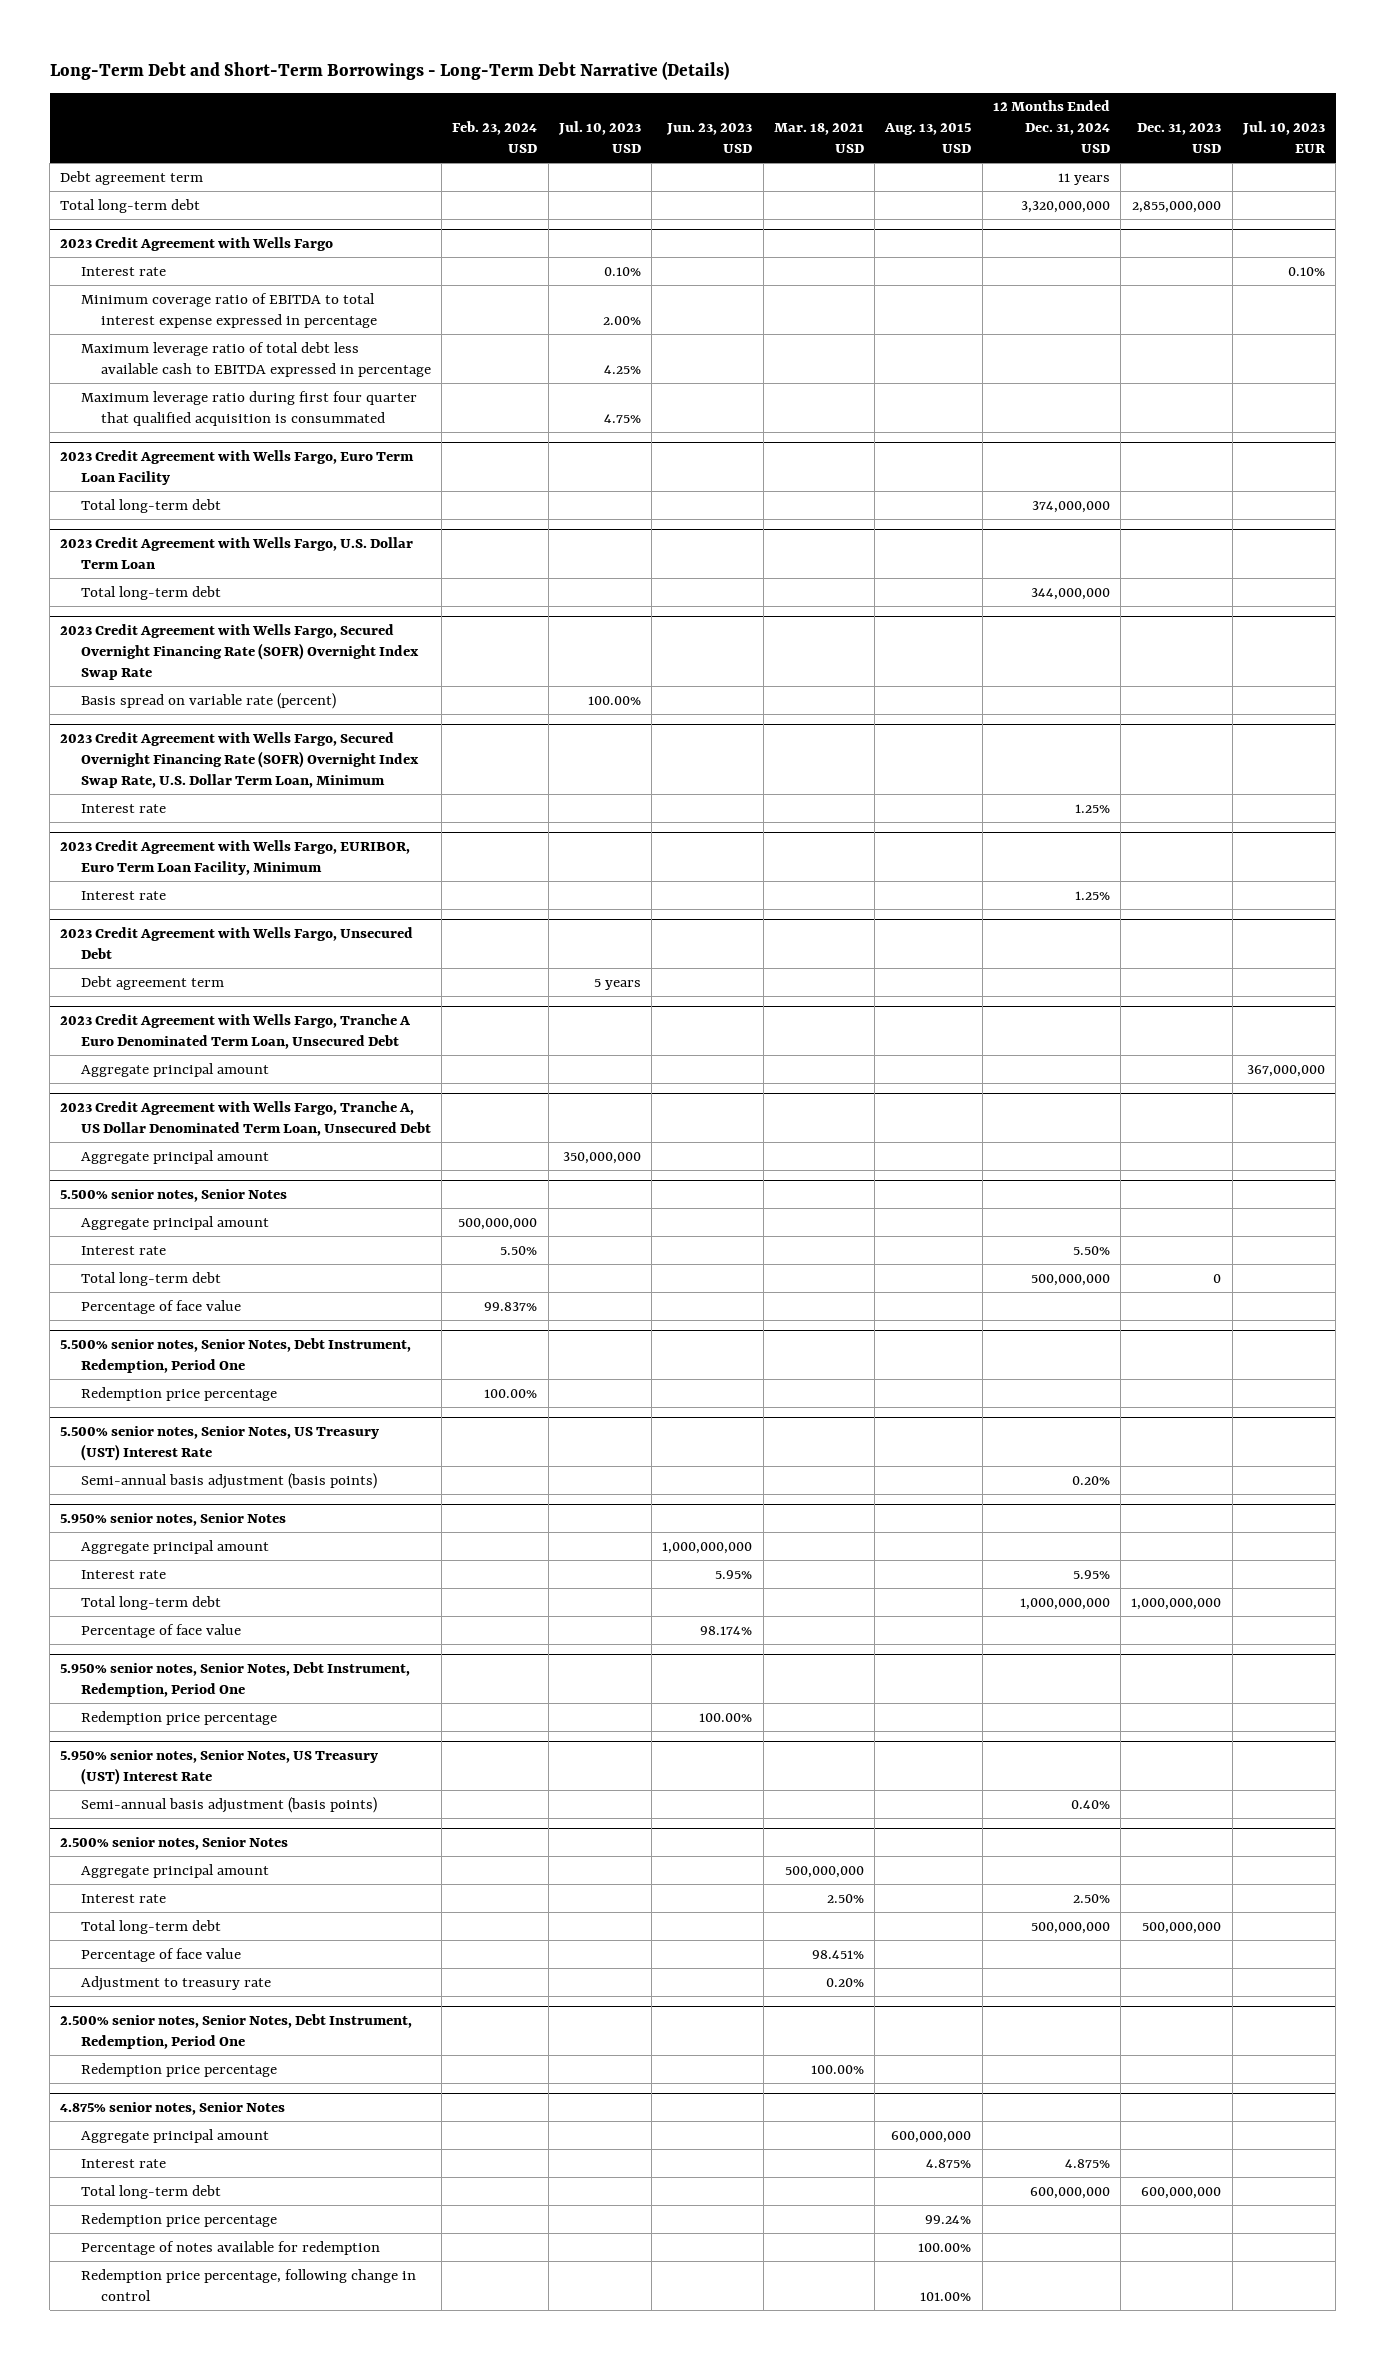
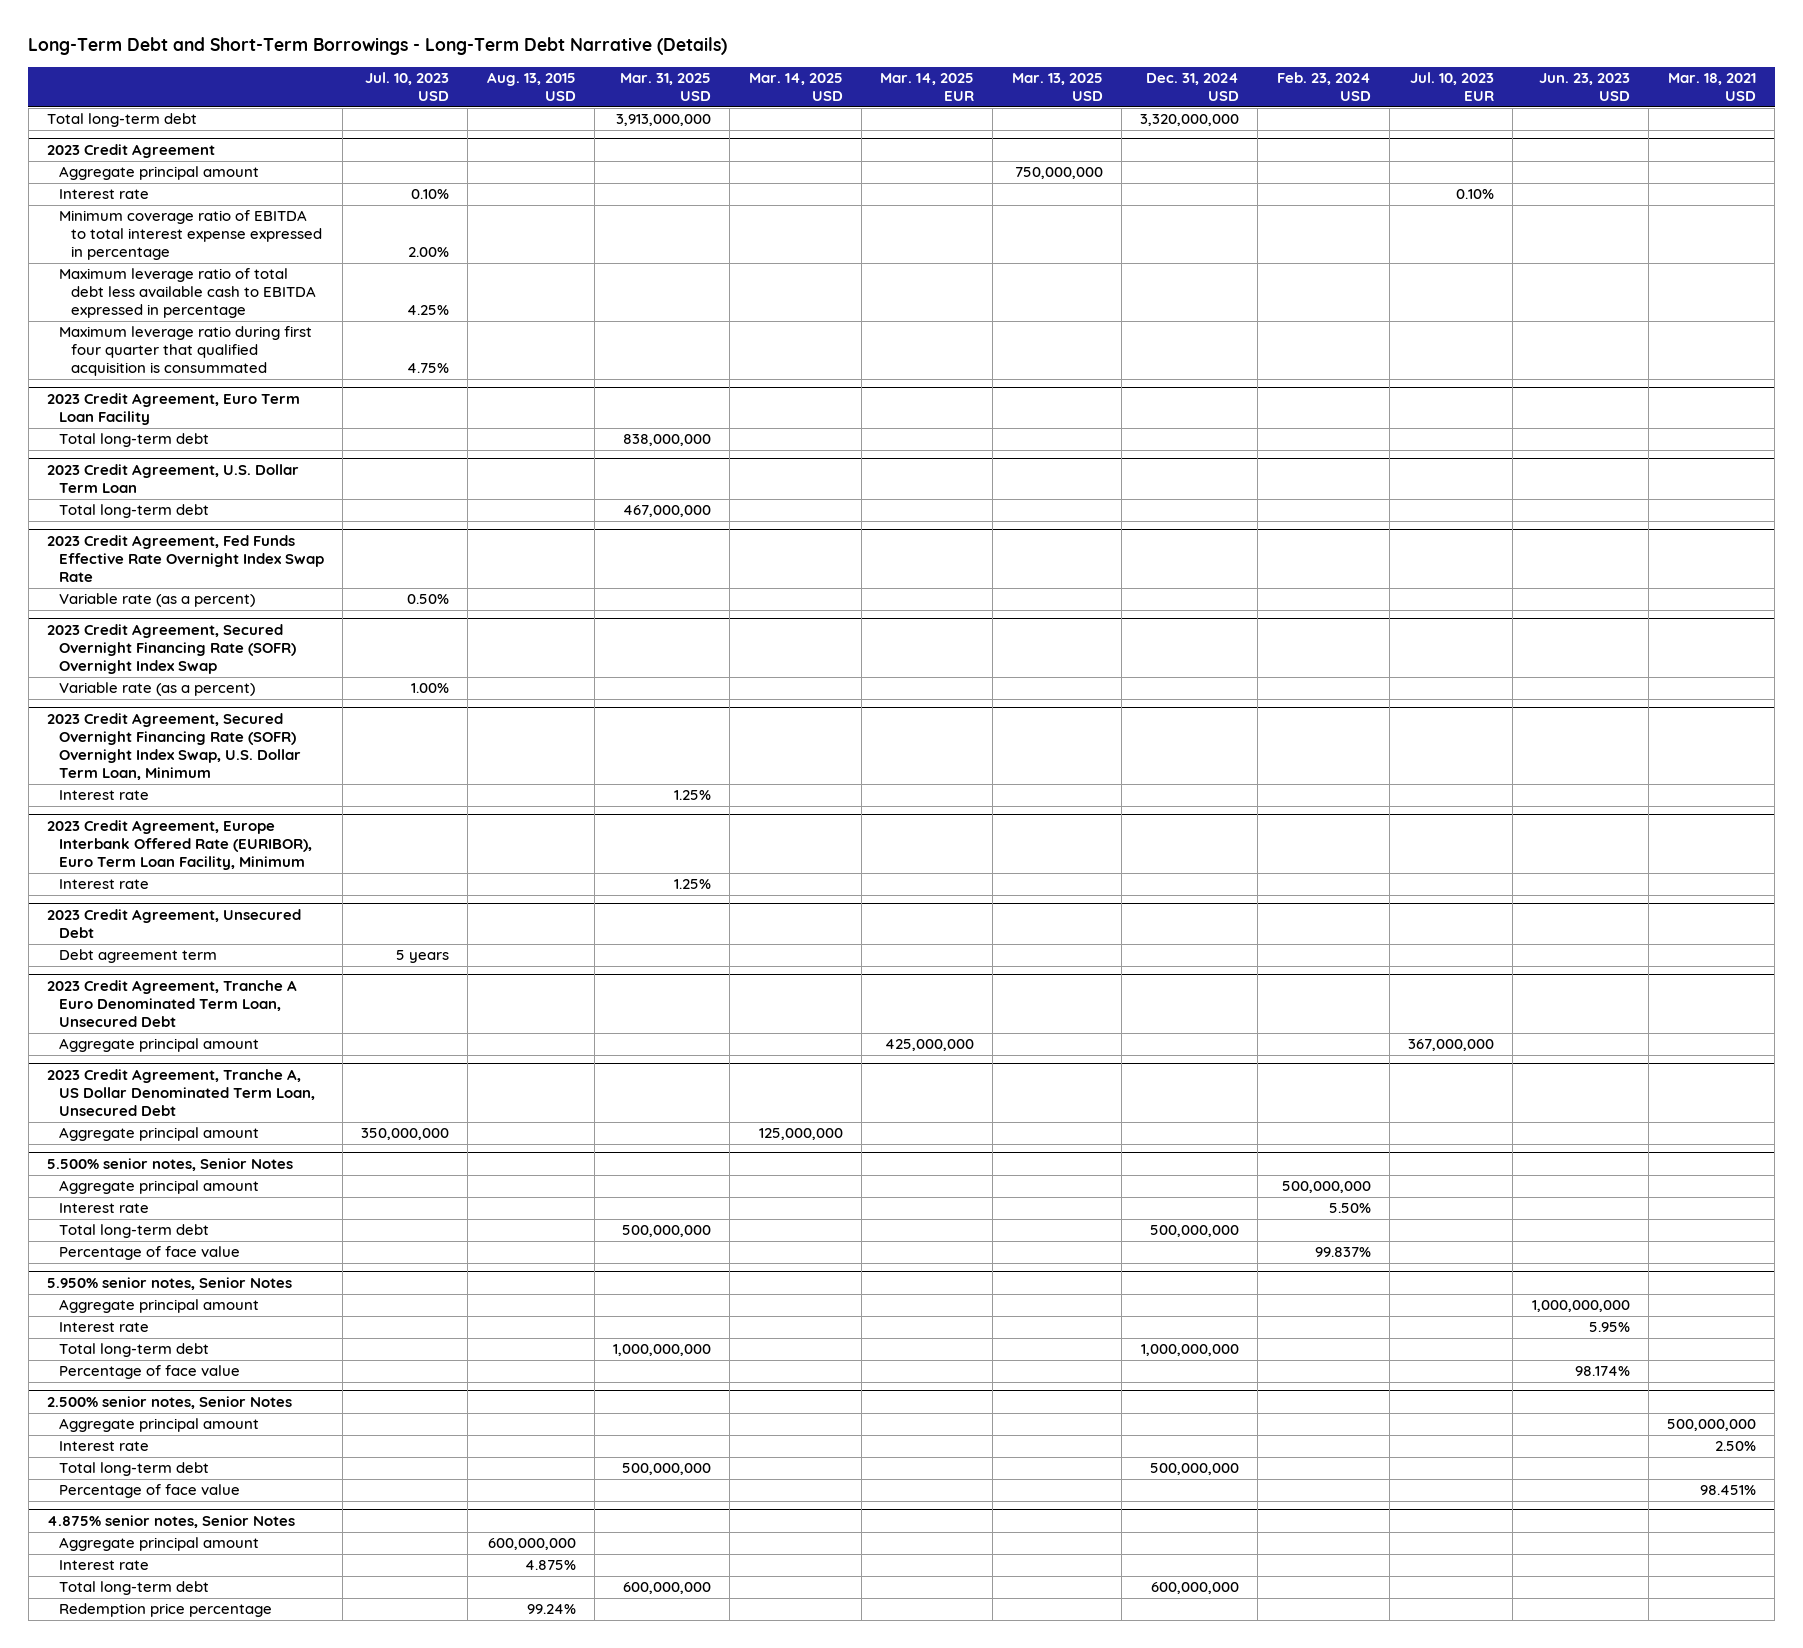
- | Feb. 23, 2024 USD | Jul. 10, 2023 USD | Jun. 23, 2023 USD | Mar. 18, 2021 USD | Aug. 13, 2015 USD | 12 Months Ended Dec. 31, 2024 USD | Dec. 31, 2023 USD | Jul. 10, 2023 EUR
+ | Jul. 10, 2023 USD | Aug. 13, 2015 USD | Mar. 31, 2025 USD | Mar. 14, 2025 USD | Mar. 14, 2025 EUR | Mar. 13, 2025 USD | Dec. 31, 2024 USD | Feb. 23, 2024 USD | Jul. 10, 2023 EUR | Jun. 23, 2023 USD | Mar. 18, 2021 USD
- Debt agreement term | | | | | | 11 years | |
- 2023 Credit Agreement with Wells Fargo
+ 2023 Credit Agreement
+ Aggregate principal amount | | | | | | 750,000,000 | | | | |
- 2023 Credit Agreement with Wells Fargo, Euro Term Loan Facility
+ 2023 Credit Agreement, Euro Term Loan Facility
- 2023 Credit Agreement with Wells Fargo, U.S. Dollar Term Loan
+ 2023 Credit Agreement, U.S. Dollar Term Loan
- 2023 Credit Agreement with Wells Fargo, Secured Overnight Financing Rate (SOFR) Overnight Index Swap Rate
- Basis spread on variable rate (percent) | | 100.00% | | | | | |
- 2023 Credit Agreement with Wells Fargo, Secured Overnight Financing Rate (SOFR) Overnight Index Swap Rate, U.S. Dollar Term Loan, Minimum
+ 2023 Credit Agreement, Fed Funds Effective Rate Overnight Index Swap Rate
+ Variable rate (as a percent) | 0.50% | | | | | | | | | |
+ 2023 Credit Agreement, Secured Overnight Financing Rate (SOFR) Overnight Index Swap
+ Variable rate (as a percent) | 1.00% | | | | | | | | | |
+ 2023 Credit Agreement, Secured Overnight Financing Rate (SOFR) Overnight Index Swap, U.S. Dollar Term Loan, Minimum
- 2023 Credit Agreement with Wells Fargo, EURIBOR, Euro Term Loan Facility, Minimum
+ 2023 Credit Agreement, Europe Interbank Offered Rate (EURIBOR), Euro Term Loan Facility, Minimum
- 2023 Credit Agreement with Wells Fargo, Unsecured Debt
+ 2023 Credit Agreement, Unsecured Debt
- 2023 Credit Agreement with Wells Fargo, Tranche A Euro Denominated Term Loan, Unsecured Debt
+ 2023 Credit Agreement, Tranche A Euro Denominated Term Loan, Unsecured Debt
- 2023 Credit Agreement with Wells Fargo, Tranche A, US Dollar Denominated Term Loan, Unsecured Debt
+ 2023 Credit Agreement, Tranche A, US Dollar Denominated Term Loan, Unsecured Debt
- 5.500% senior notes, Senior Notes, Debt Instrument, Redemption, Period One
- Redemption price percentage | 100.00% | | | | | | |
- 5.500% senior notes, Senior Notes, US Treasury (UST) Interest Rate
- Semi-annual basis adjustment (basis points) | | | | | | 0.20% | |
- 5.950% senior notes, Senior Notes, Debt Instrument, Redemption, Period One
- Redemption price percentage | | | 100.00% | | | | |
- 5.950% senior notes, Senior Notes, US Treasury (UST) Interest Rate
- Semi-annual basis adjustment (basis points) | | | | | | 0.40% | |
@ 2.500% senior notes, Senior Notes
- Adjustment to treasury rate | | | | 0.20% | | | |
- 2.500% senior notes, Senior Notes, Debt Instrument, Redemption, Period One
- Redemption price percentage | | | | 100.00% | | | |
@ 4.875% senior notes, Senior Notes
- Percentage of notes available for redemption | | | | | 100.00% | | |
- Redemption price percentage, following change in control | | | | | 101.00% | | |

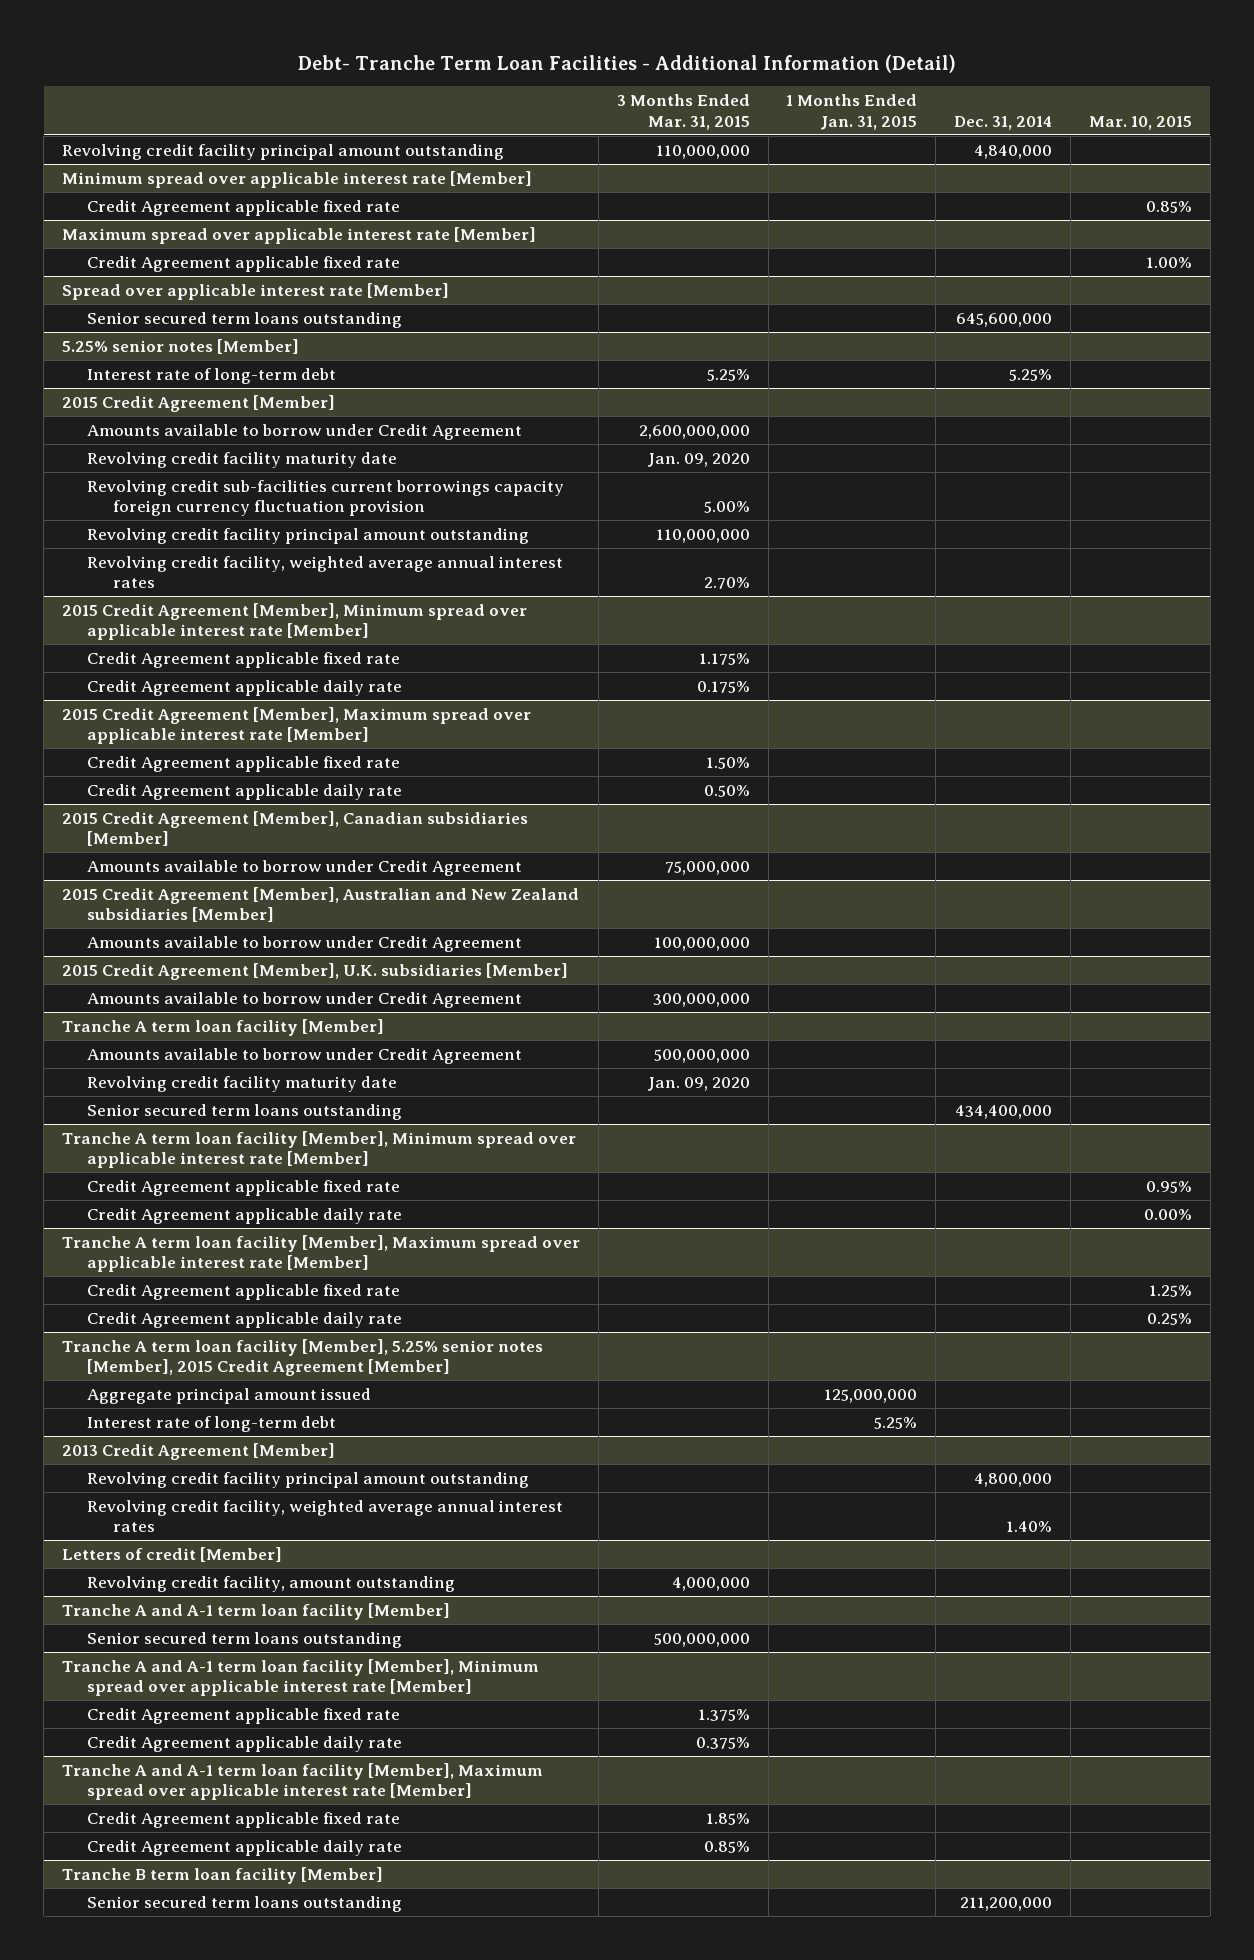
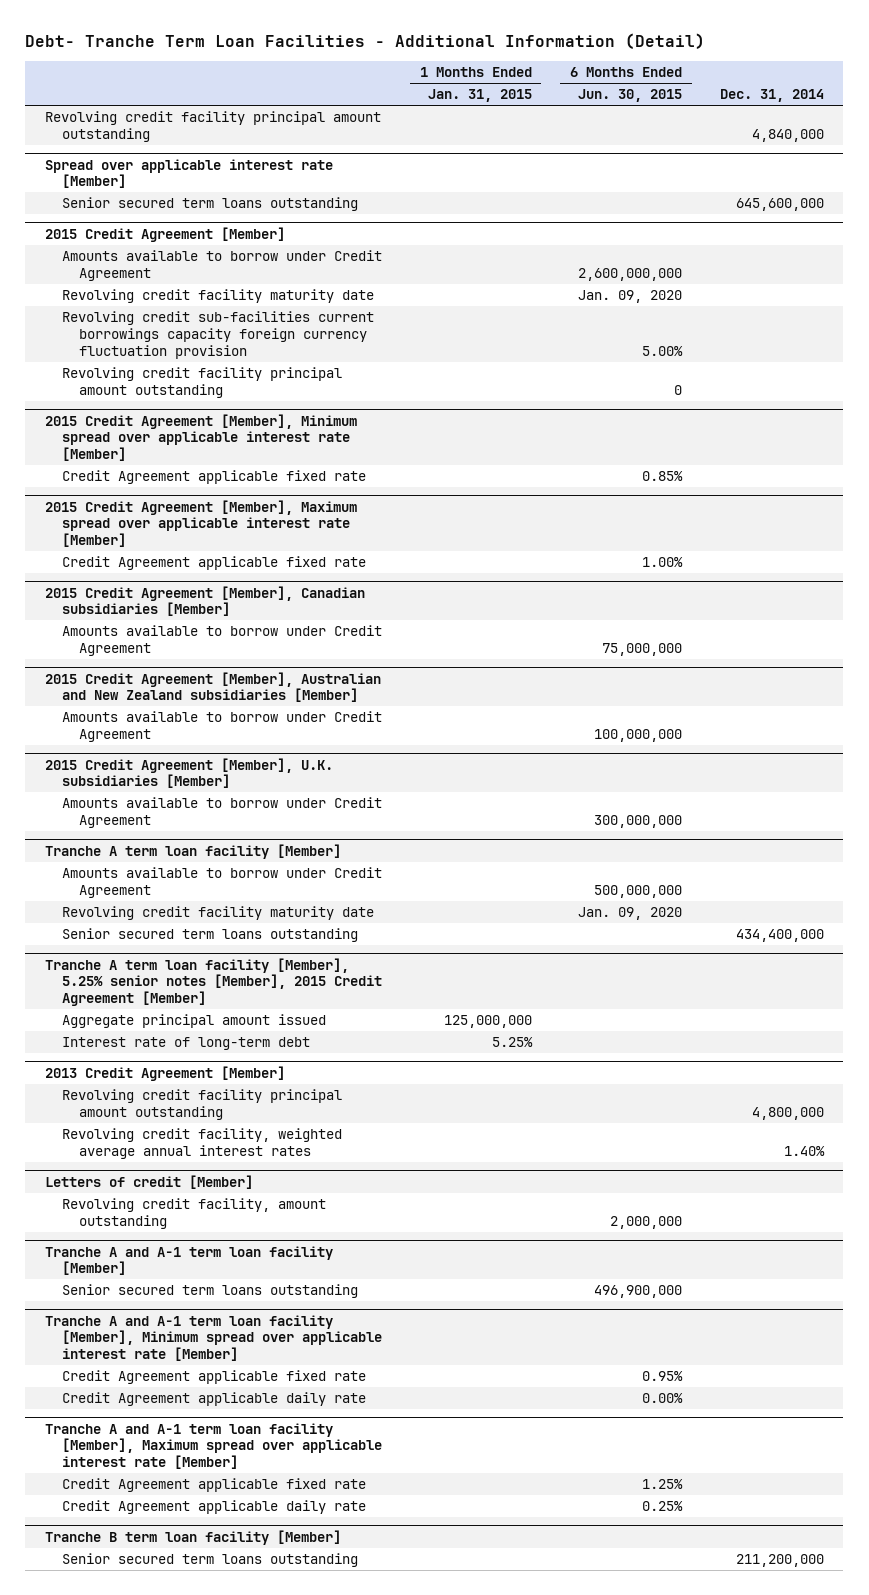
- | 3 Months Ended Mar. 31, 2015 | 1 Months Ended Jan. 31, 2015 | Dec. 31, 2014 | Mar. 10, 2015
+ | 1 Months Ended Jan. 31, 2015 | 6 Months Ended Jun. 30, 2015 | Dec. 31, 2014
- Minimum spread over applicable interest rate [Member]
- Credit Agreement applicable fixed rate | | | | 0.85%
- Maximum spread over applicable interest rate [Member]
- Credit Agreement applicable fixed rate | | | | 1.00%
- 5.25% senior notes [Member]
- Interest rate of long-term debt | 5.25% | | 5.25% |
@ 2015 Credit Agreement [Member]
- Revolving credit facility, weighted average annual interest rates | 2.70% | | |
@ 2015 Credit Agreement [Member], Minimum spread over applicable interest rate [Member]
- Credit Agreement applicable daily rate | 0.175% | | |
@ 2015 Credit Agreement [Member], Maximum spread over applicable interest rate [Member]
- Credit Agreement applicable daily rate | 0.50% | | |
- Tranche A term loan facility [Member], Minimum spread over applicable interest rate [Member]
- Credit Agreement applicable fixed rate | | | | 0.95%
- Credit Agreement applicable daily rate | | | | 0.00%
- Tranche A term loan facility [Member], Maximum spread over applicable interest rate [Member]
- Credit Agreement applicable fixed rate | | | | 1.25%
- Credit Agreement applicable daily rate | | | | 0.25%

